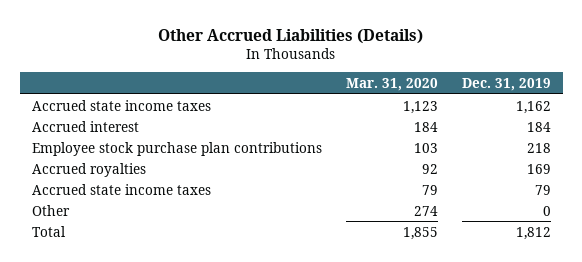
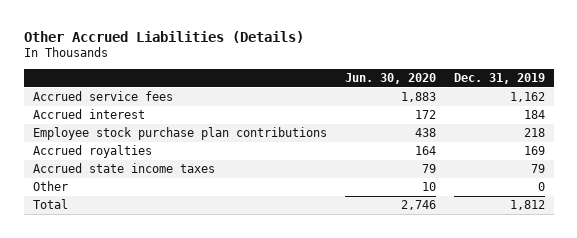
- | Mar. 31, 2020 | Dec. 31, 2019
+ | Jun. 30, 2020 | Dec. 31, 2019
- Accrued state income taxes | 1,123 | 1,162
+ Accrued service fees | 1,883 | 1,162

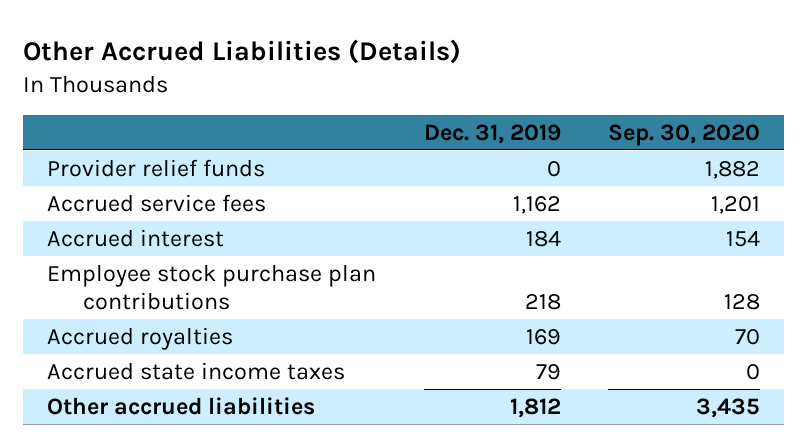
- | Jun. 30, 2020 | Dec. 31, 2019
+ | Dec. 31, 2019 | Sep. 30, 2020
+ Provider relief funds | 0 | 1,882
- Other | 10 | 0
- Total | 2,746 | 1,812
+ Other accrued liabilities | 1,812 | 3,435

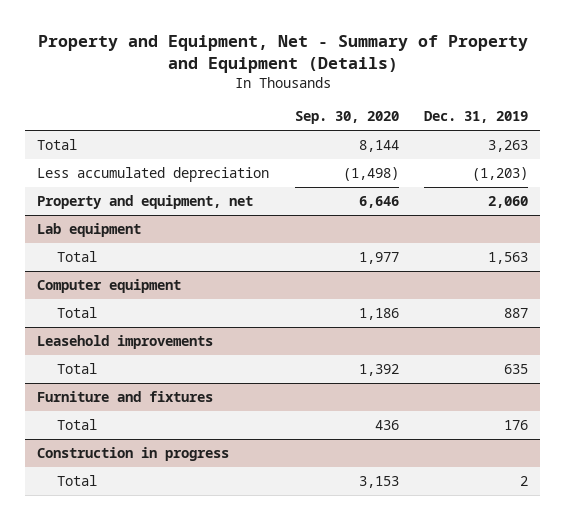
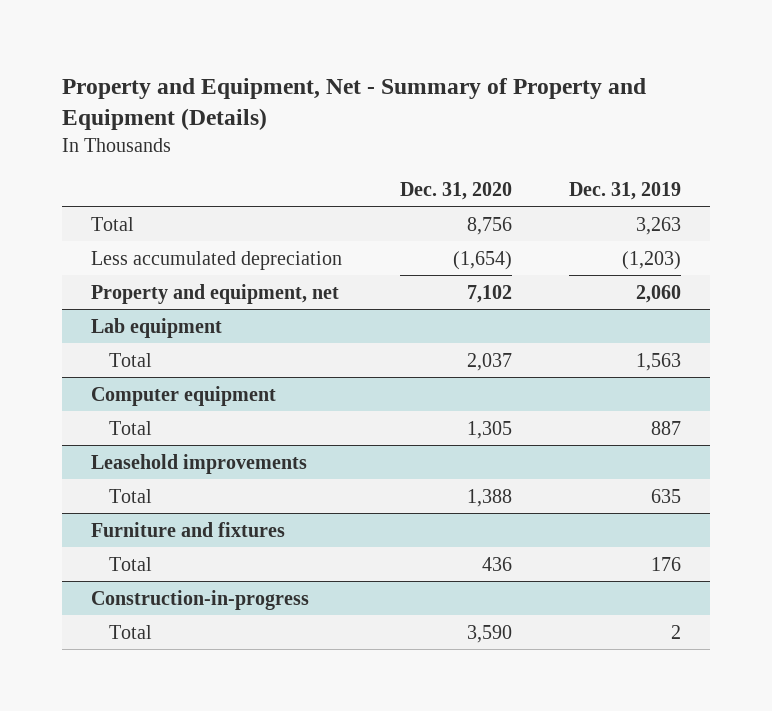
- | Sep. 30, 2020 | Dec. 31, 2019
+ | Dec. 31, 2020 | Dec. 31, 2019
- Construction in progress
+ Construction-in-progress

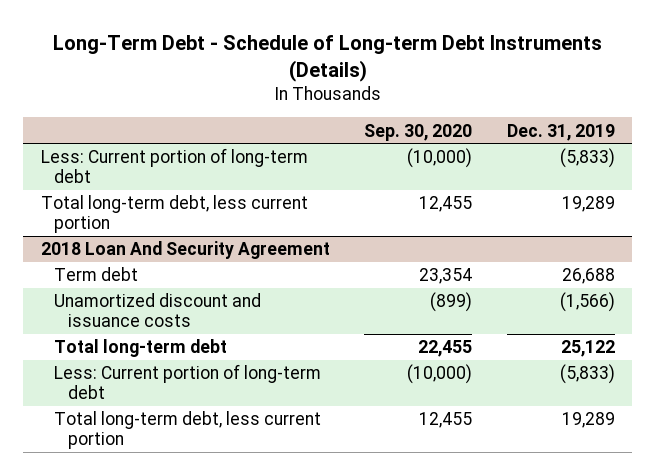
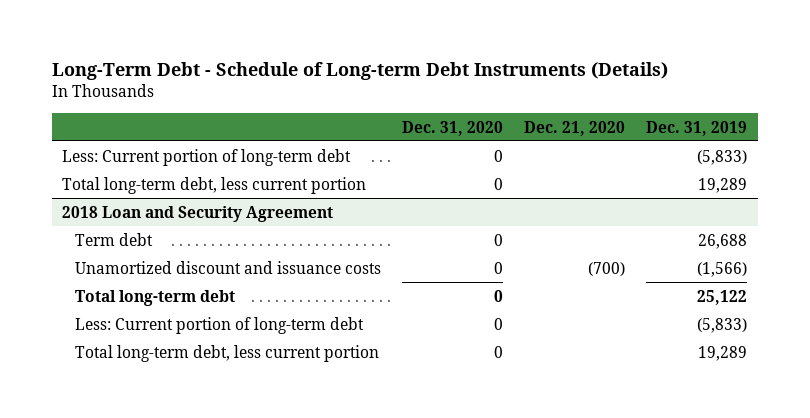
- | Sep. 30, 2020 | Dec. 31, 2019
+ | Dec. 31, 2020 | Dec. 21, 2020 | Dec. 31, 2019
- 2018 Loan And Security Agreement
+ 2018 Loan and Security Agreement

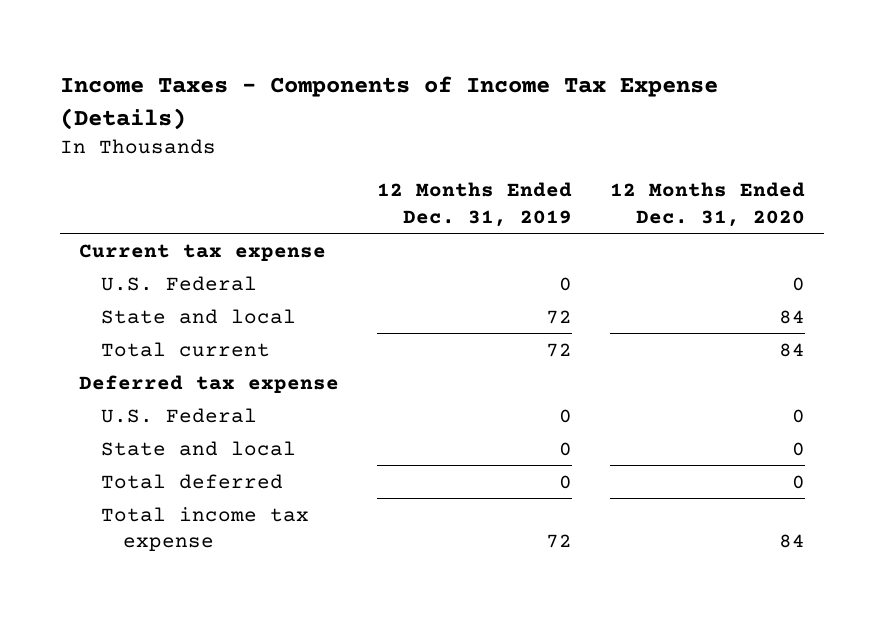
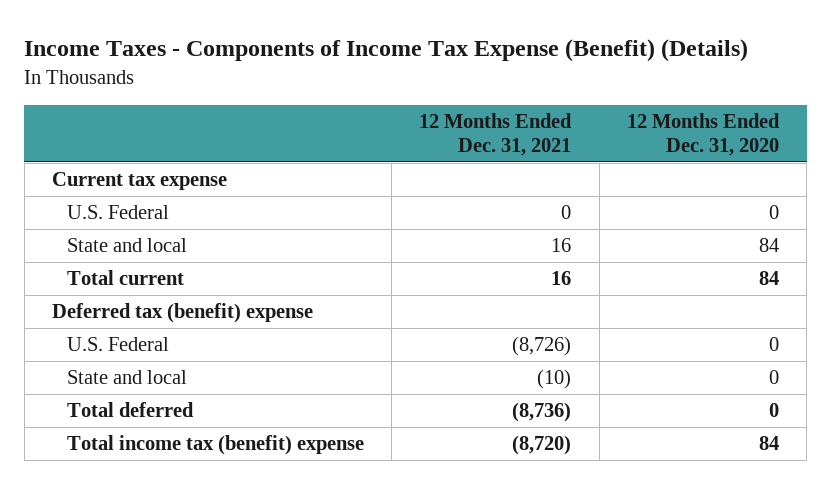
- Income Taxes - Components of Income Tax Expense (Details)
+ Income Taxes - Components of Income Tax Expense (Benefit) (Details)
- | 12 Months Ended Dec. 31, 2019 | 12 Months Ended Dec. 31, 2020
+ | 12 Months Ended Dec. 31, 2021 | 12 Months Ended Dec. 31, 2020
- Deferred tax expense
+ Deferred tax (benefit) expense
- Total income tax expense | 72 | 84
+ Total income tax (benefit) expense | (8,720) | 84

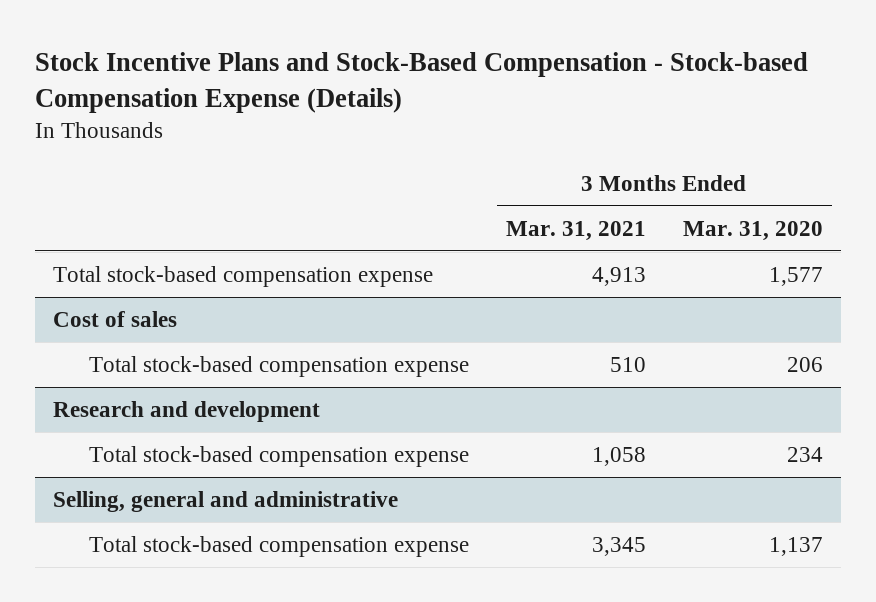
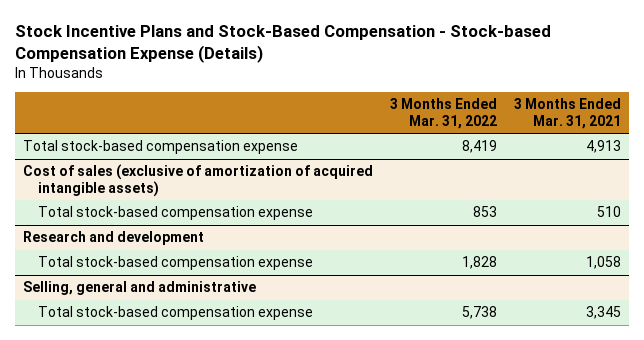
- | 3 Months Ended Mar. 31, 2021 | 3 Months Ended Mar. 31, 2020
+ | 3 Months Ended Mar. 31, 2022 | 3 Months Ended Mar. 31, 2021
- Cost of sales
+ Cost of sales (exclusive of amortization of acquired intangible assets)

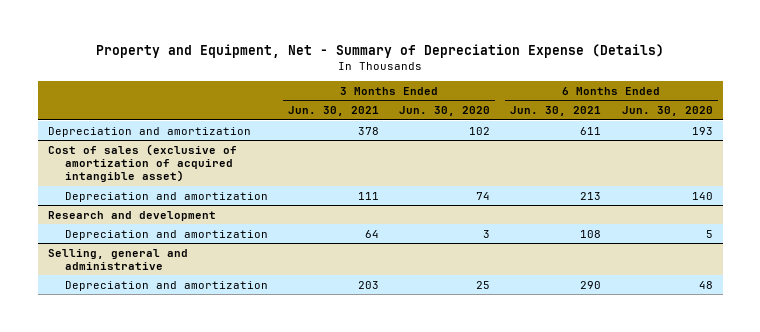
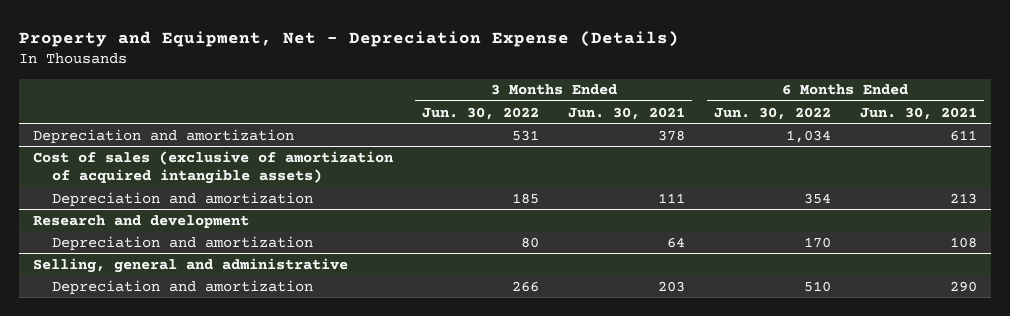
- Property and Equipment, Net - Summary of Depreciation Expense (Details)
+ Property and Equipment, Net - Depreciation Expense (Details)
- | 3 Months Ended Jun. 30, 2021 | 3 Months Ended Jun. 30, 2020 | 6 Months Ended Jun. 30, 2021 | 6 Months Ended Jun. 30, 2020
+ | 3 Months Ended Jun. 30, 2022 | 3 Months Ended Jun. 30, 2021 | 6 Months Ended Jun. 30, 2022 | 6 Months Ended Jun. 30, 2021
- Cost of sales (exclusive of amortization of acquired intangible asset)
+ Cost of sales (exclusive of amortization of acquired intangible assets)

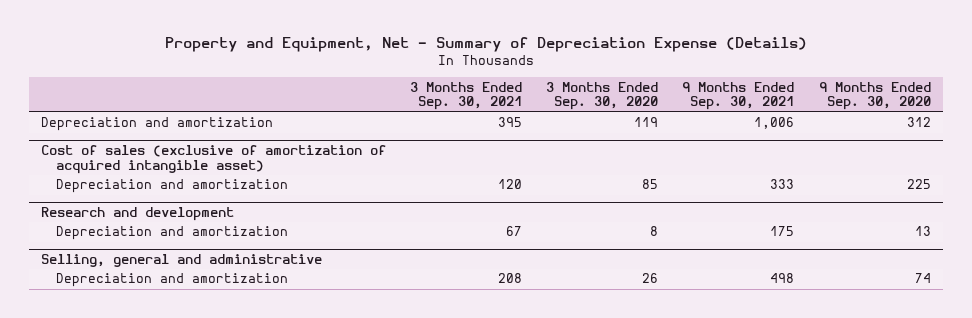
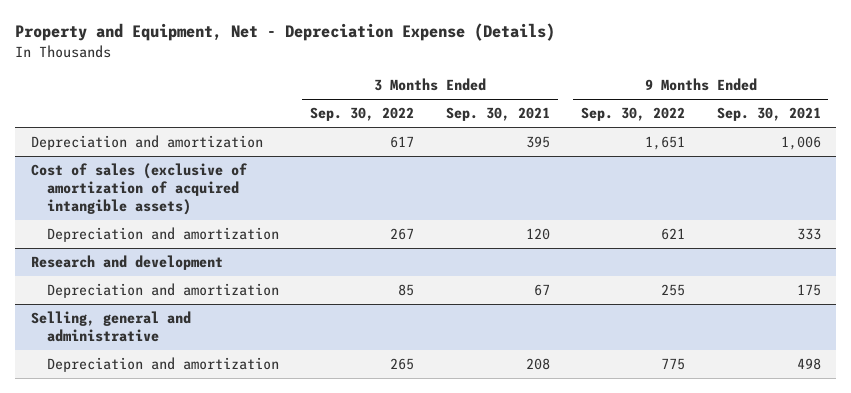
- Property and Equipment, Net - Summary of Depreciation Expense (Details)
+ Property and Equipment, Net - Depreciation Expense (Details)
- | 3 Months Ended Sep. 30, 2021 | 3 Months Ended Sep. 30, 2020 | 9 Months Ended Sep. 30, 2021 | 9 Months Ended Sep. 30, 2020
+ | 3 Months Ended Sep. 30, 2022 | 3 Months Ended Sep. 30, 2021 | 9 Months Ended Sep. 30, 2022 | 9 Months Ended Sep. 30, 2021
- Cost of sales (exclusive of amortization of acquired intangible asset)
+ Cost of sales (exclusive of amortization of acquired intangible assets)

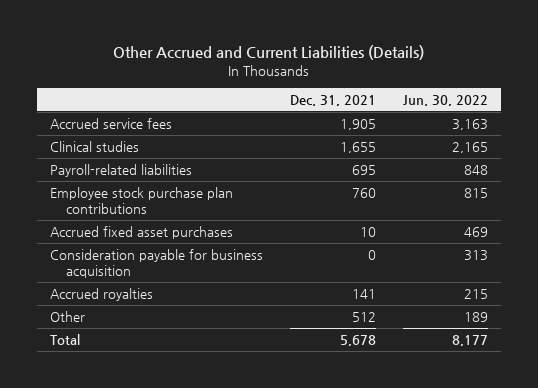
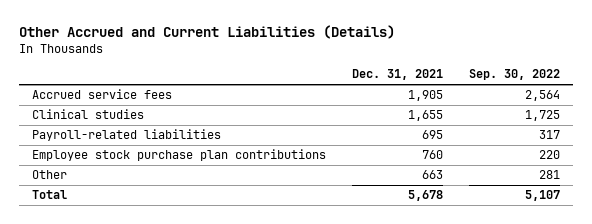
- | Dec. 31, 2021 | Jun. 30, 2022
+ | Dec. 31, 2021 | Sep. 30, 2022
- Accrued fixed asset purchases | 10 | 469
- Consideration payable for business acquisition | 0 | 313
- Accrued royalties | 141 | 215
- Other | 512 | 189
+ Other | 663 | 281

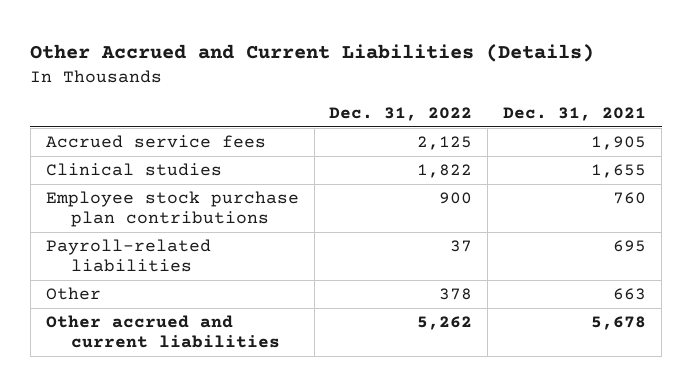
- | Dec. 31, 2021 | Sep. 30, 2022
+ | Dec. 31, 2022 | Dec. 31, 2021
moved down: Payroll-related liabilities | 37 | 695
- Total | 5,678 | 5,107
+ Other accrued and current liabilities | 5,262 | 5,678

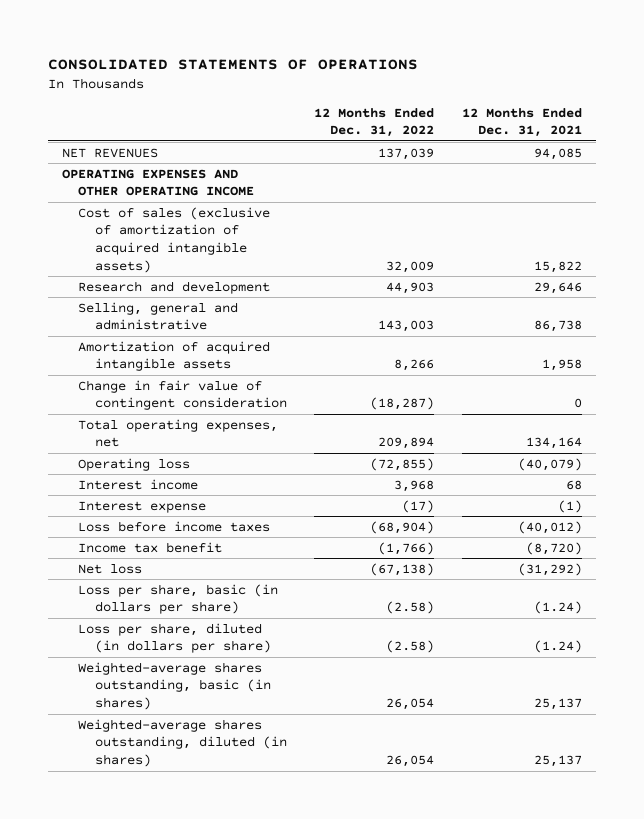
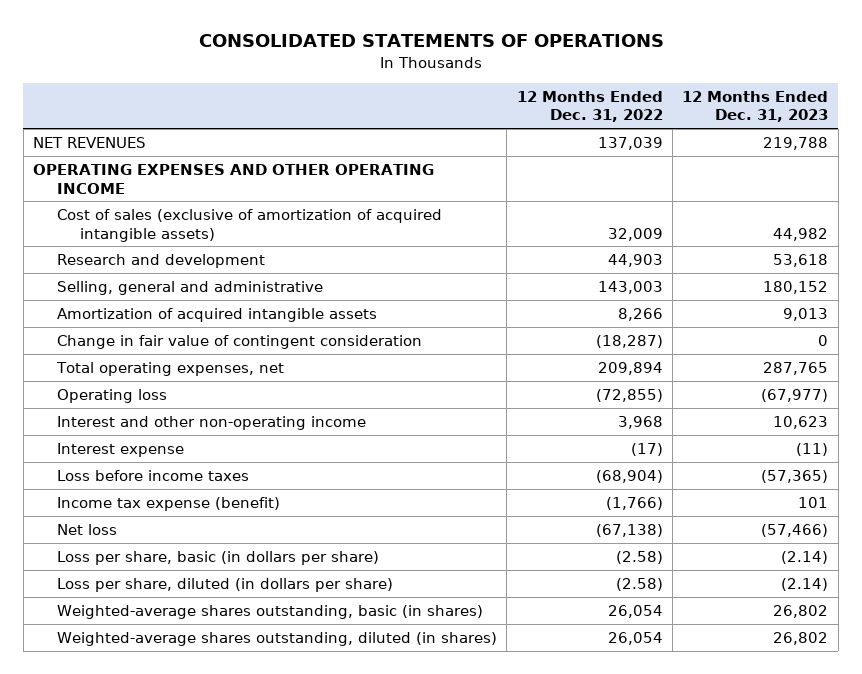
- | 12 Months Ended Dec. 31, 2022 | 12 Months Ended Dec. 31, 2021
+ | 12 Months Ended Dec. 31, 2022 | 12 Months Ended Dec. 31, 2023
- Interest income | 3,968 | 68
+ Interest and other non-operating income | 3,968 | 10,623
- Income tax benefit | (1,766) | (8,720)
+ Income tax expense (benefit) | (1,766) | 101

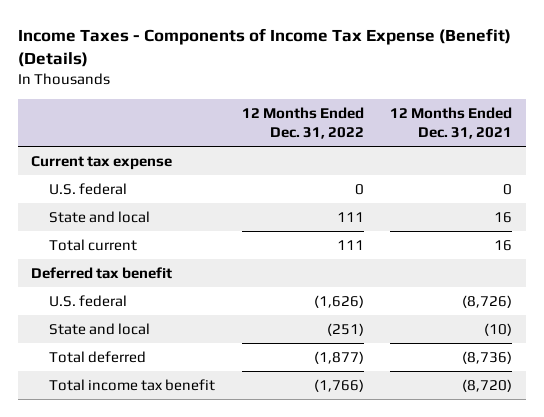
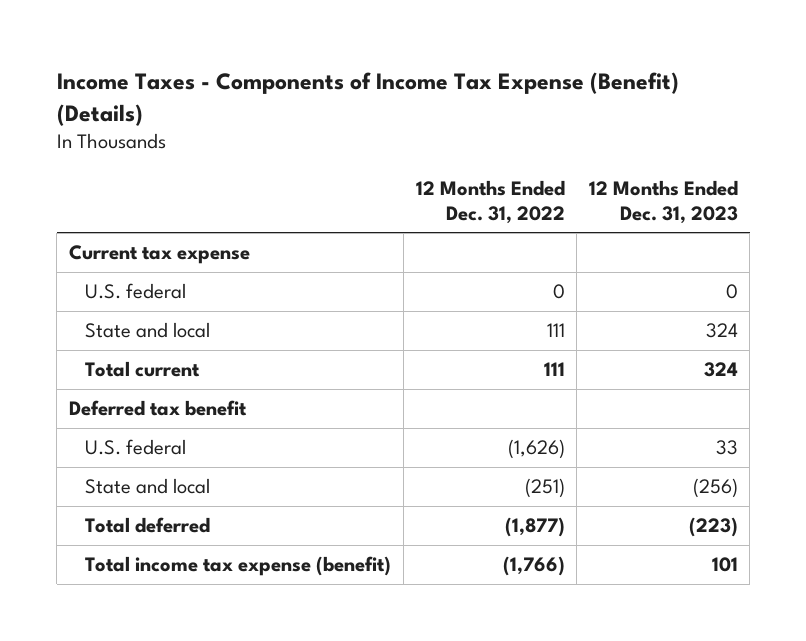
- | 12 Months Ended Dec. 31, 2022 | 12 Months Ended Dec. 31, 2021
+ | 12 Months Ended Dec. 31, 2022 | 12 Months Ended Dec. 31, 2023
- Total income tax benefit | (1,766) | (8,720)
+ Total income tax expense (benefit) | (1,766) | 101

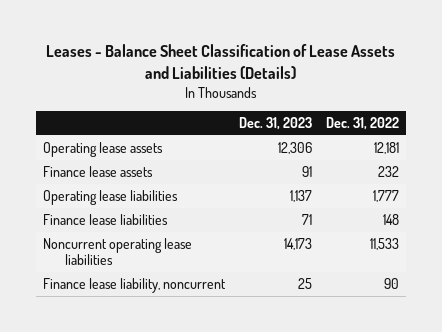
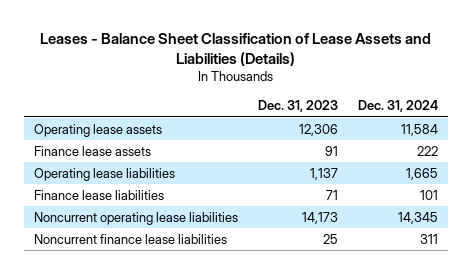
- | Dec. 31, 2023 | Dec. 31, 2022
+ | Dec. 31, 2023 | Dec. 31, 2024
- Finance lease liability, noncurrent | 25 | 90
+ Noncurrent finance lease liabilities | 25 | 311

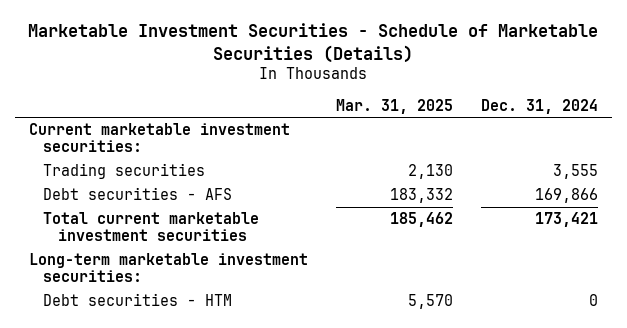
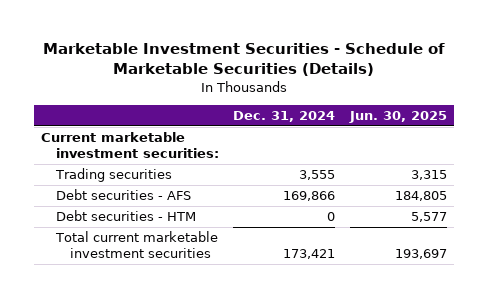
- | Mar. 31, 2025 | Dec. 31, 2024
+ | Dec. 31, 2024 | Jun. 30, 2025
- Long-term marketable investment securities:
moved down: Total current marketable investment securities | 173,421 | 193,697

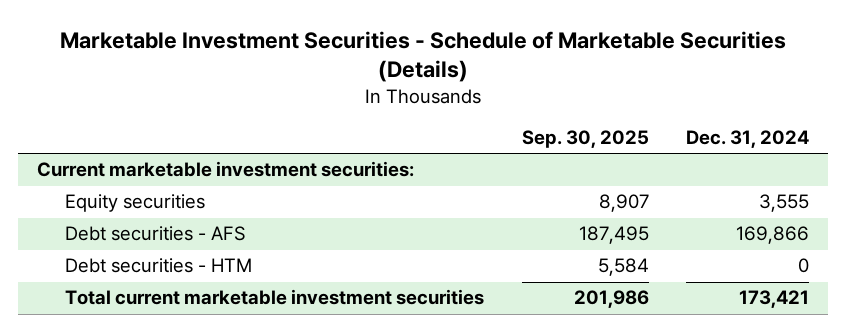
- | Dec. 31, 2024 | Jun. 30, 2025
+ | Sep. 30, 2025 | Dec. 31, 2024
- Trading securities | 3,555 | 3,315
+ Equity securities | 8,907 | 3,555

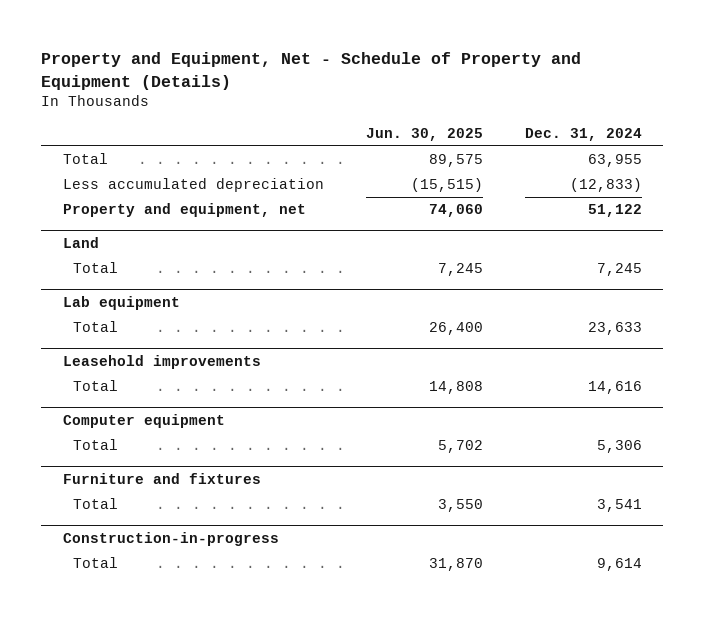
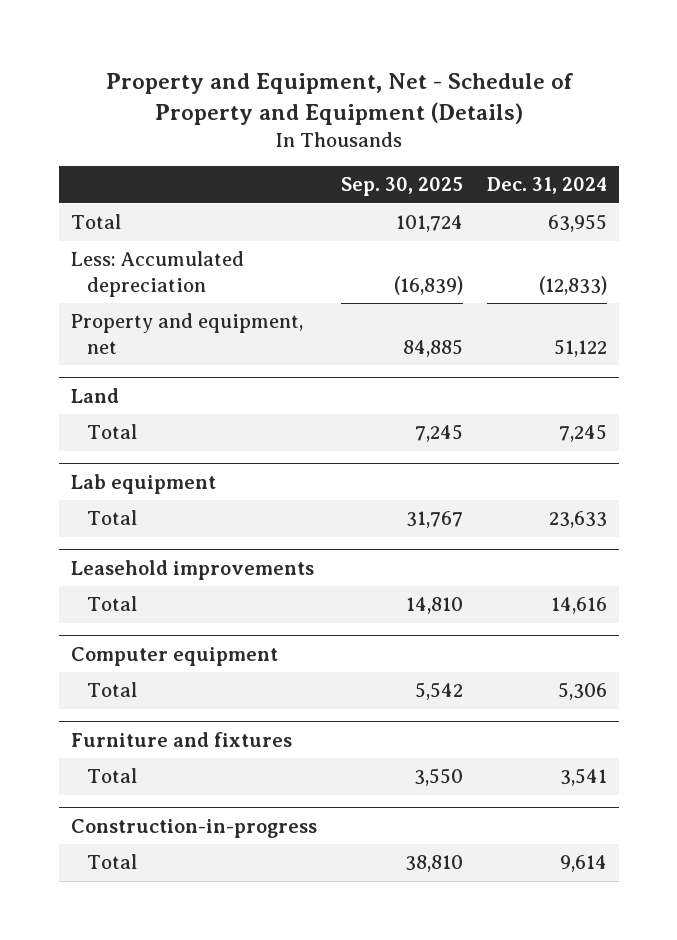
- | Jun. 30, 2025 | Dec. 31, 2024
+ | Sep. 30, 2025 | Dec. 31, 2024
- Less accumulated depreciation | (15,515) | (12,833)
+ Less: Accumulated depreciation | (16,839) | (12,833)

